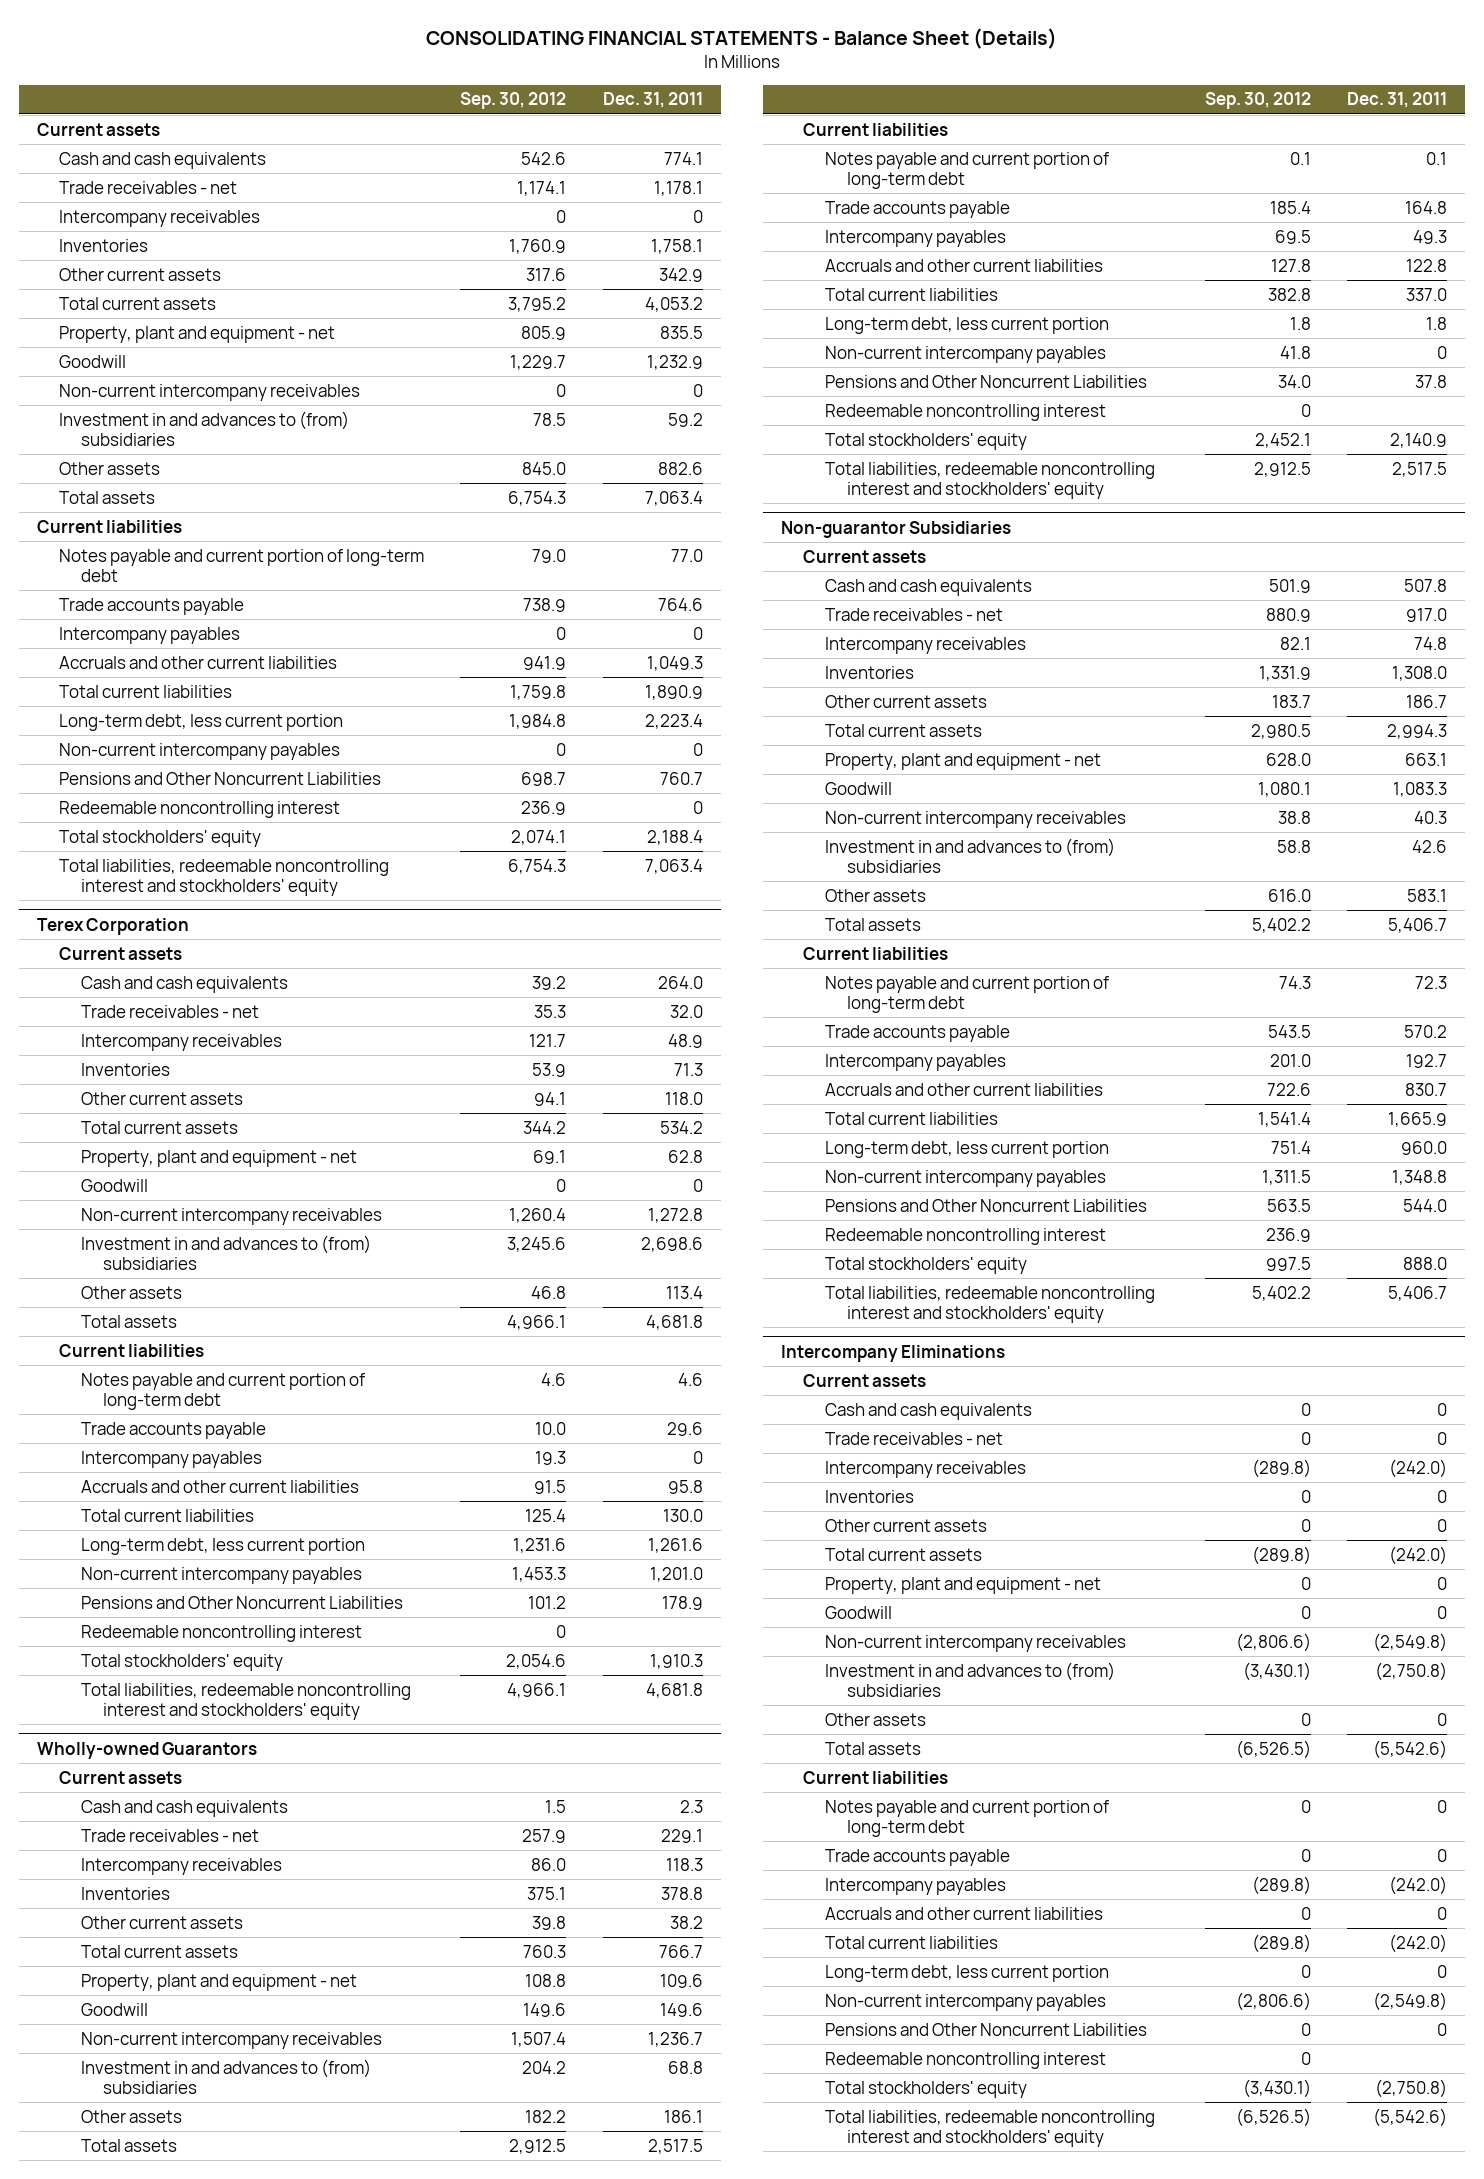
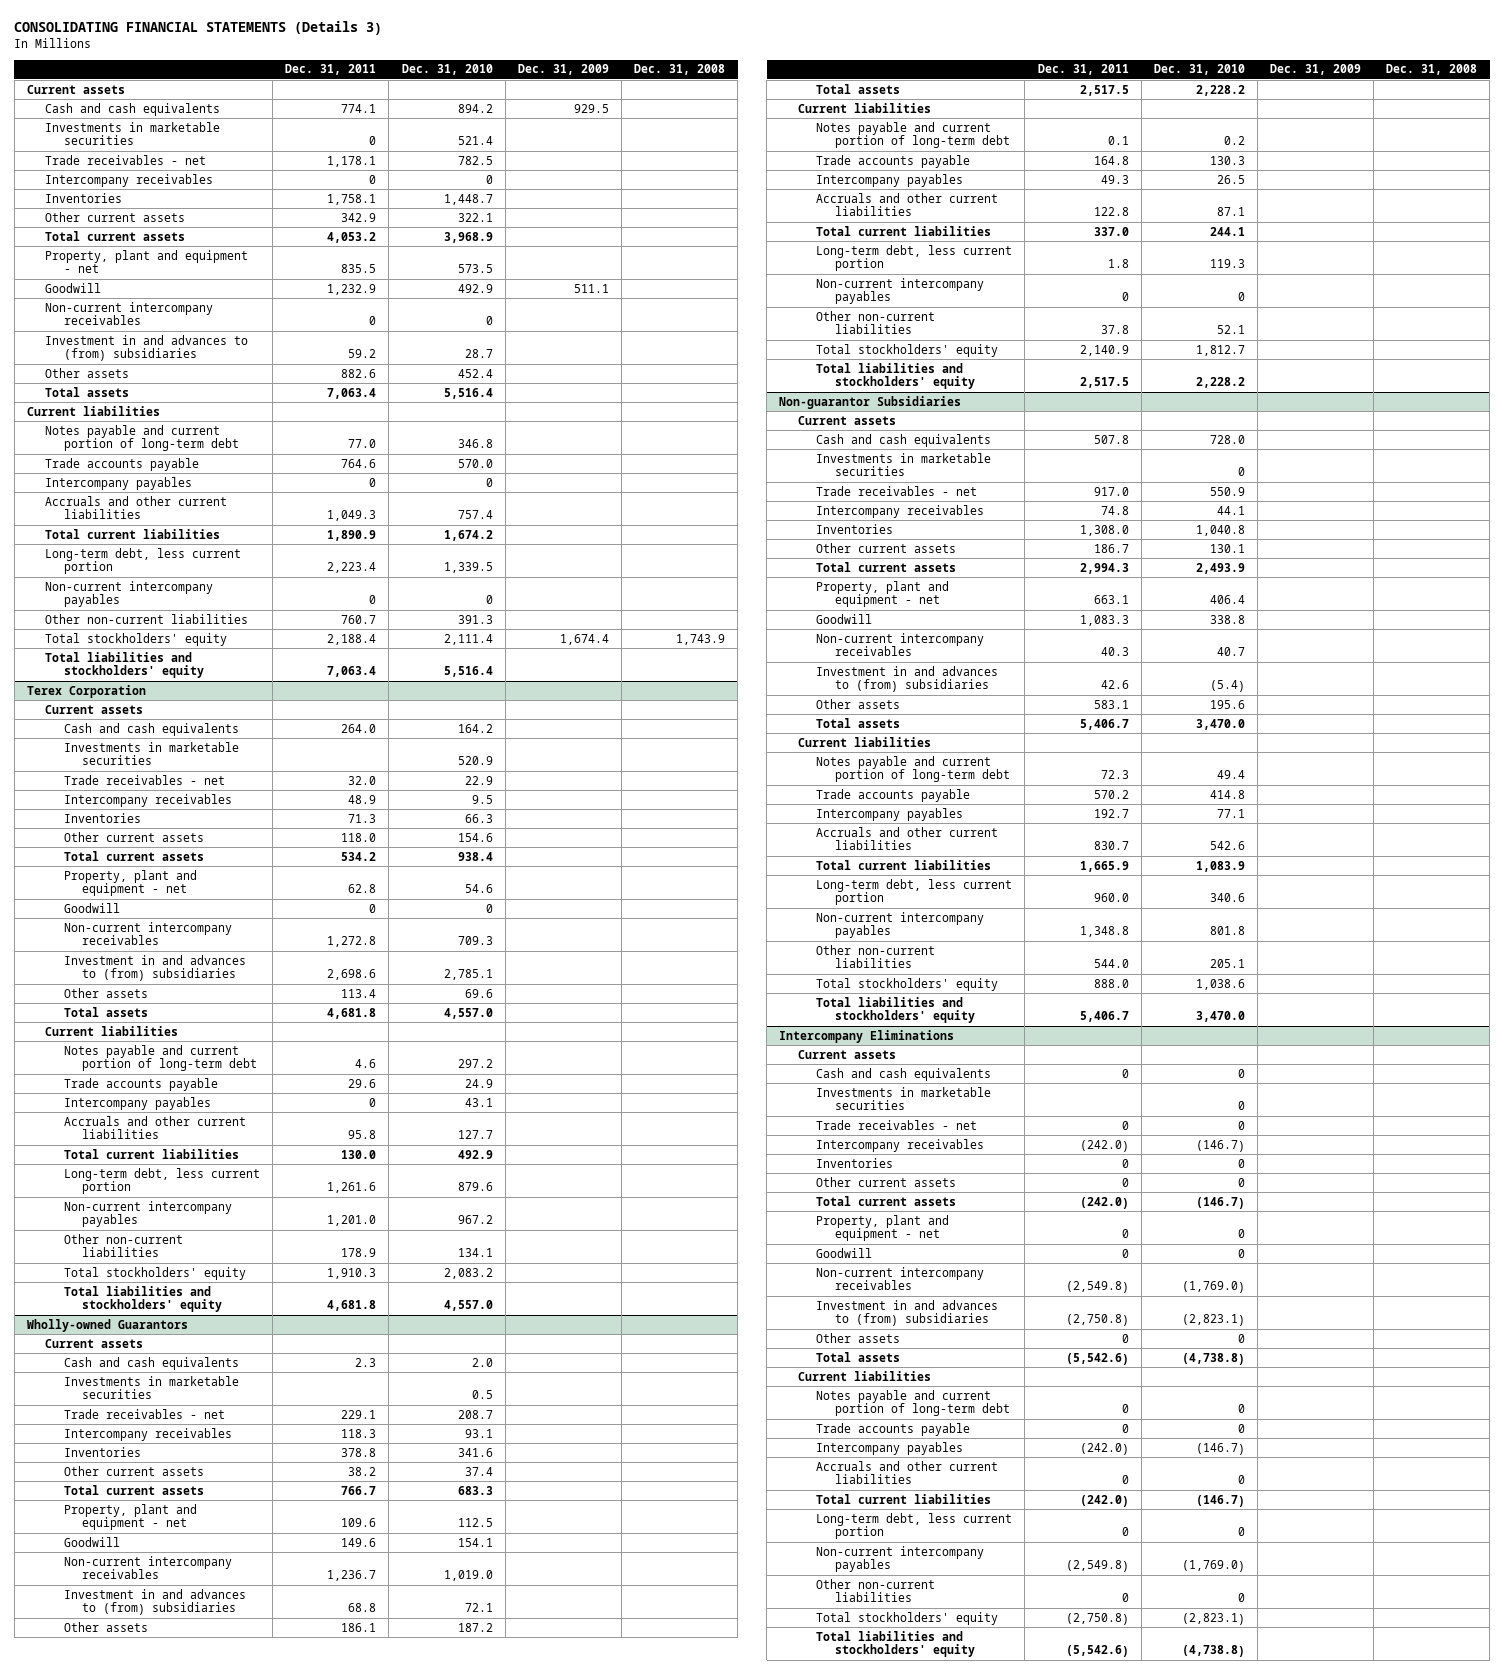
- CONSOLIDATING FINANCIAL STATEMENTS - Balance Sheet (Details)
+ CONSOLIDATING FINANCIAL STATEMENTS (Details 3)
- | Sep. 30, 2012 | Dec. 31, 2011
+ | Dec. 31, 2011 | Dec. 31, 2010 | Dec. 31, 2009 | Dec. 31, 2008
+ Investments in marketable securities | 0 | 521.4 | |
- Pensions and Other Noncurrent Liabilities | 698.7 | 760.7
- Redeemable noncontrolling interest | 236.9 | 0
+ Other non-current liabilities | 760.7 | 391.3 | |
- Total liabilities, redeemable noncontrolling interest and stockholders' equity | 6,754.3 | 7,063.4
+ Total liabilities and stockholders' equity | 7,063.4 | 5,516.4 | |
@ Terex Corporation
+ Investments in marketable securities | | 520.9 | |
- Pensions and Other Noncurrent Liabilities | 101.2 | 178.9
- Redeemable noncontrolling interest | 0 |
+ Other non-current liabilities | 178.9 | 134.1 | |
- Total liabilities, redeemable noncontrolling interest and stockholders' equity | 4,966.1 | 4,681.8
+ Total liabilities and stockholders' equity | 4,681.8 | 4,557.0 | |
@ Wholly-owned Guarantors
+ Investments in marketable securities | | 0.5 | |
- Pensions and Other Noncurrent Liabilities | 34.0 | 37.8
- Redeemable noncontrolling interest | 0 |
+ Other non-current liabilities | 37.8 | 52.1 | |
- Total liabilities, redeemable noncontrolling interest and stockholders' equity | 2,912.5 | 2,517.5
+ Total liabilities and stockholders' equity | 2,517.5 | 2,228.2 | |
@ Non-guarantor Subsidiaries
+ Investments in marketable securities | | 0 | |
- Pensions and Other Noncurrent Liabilities | 563.5 | 544.0
- Redeemable noncontrolling interest | 236.9 |
+ Other non-current liabilities | 544.0 | 205.1 | |
- Total liabilities, redeemable noncontrolling interest and stockholders' equity | 5,402.2 | 5,406.7
+ Total liabilities and stockholders' equity | 5,406.7 | 3,470.0 | |
@ Intercompany Eliminations
+ Investments in marketable securities | | 0 | |
- Pensions and Other Noncurrent Liabilities | 0 | 0
- Redeemable noncontrolling interest | 0 |
+ Other non-current liabilities | 0 | 0 | |
- Total liabilities, redeemable noncontrolling interest and stockholders' equity | (6,526.5) | (5,542.6)
+ Total liabilities and stockholders' equity | (5,542.6) | (4,738.8) | |

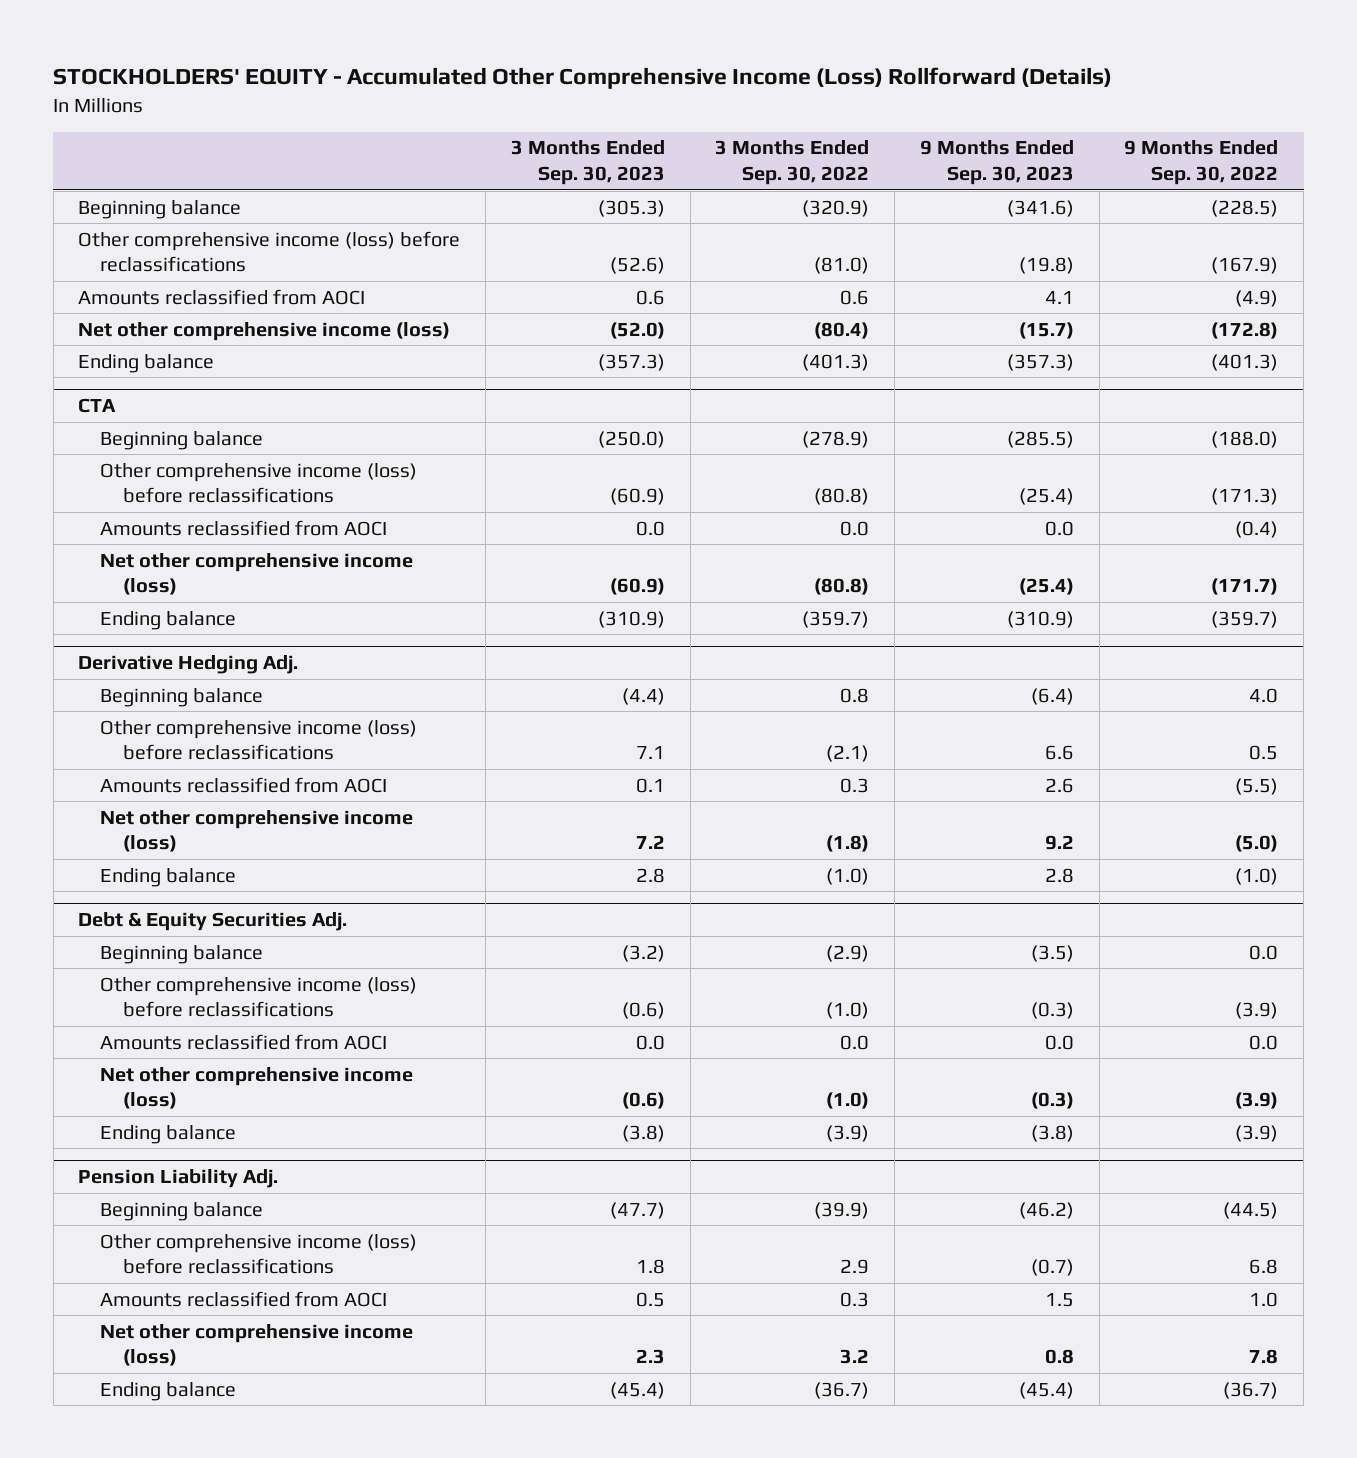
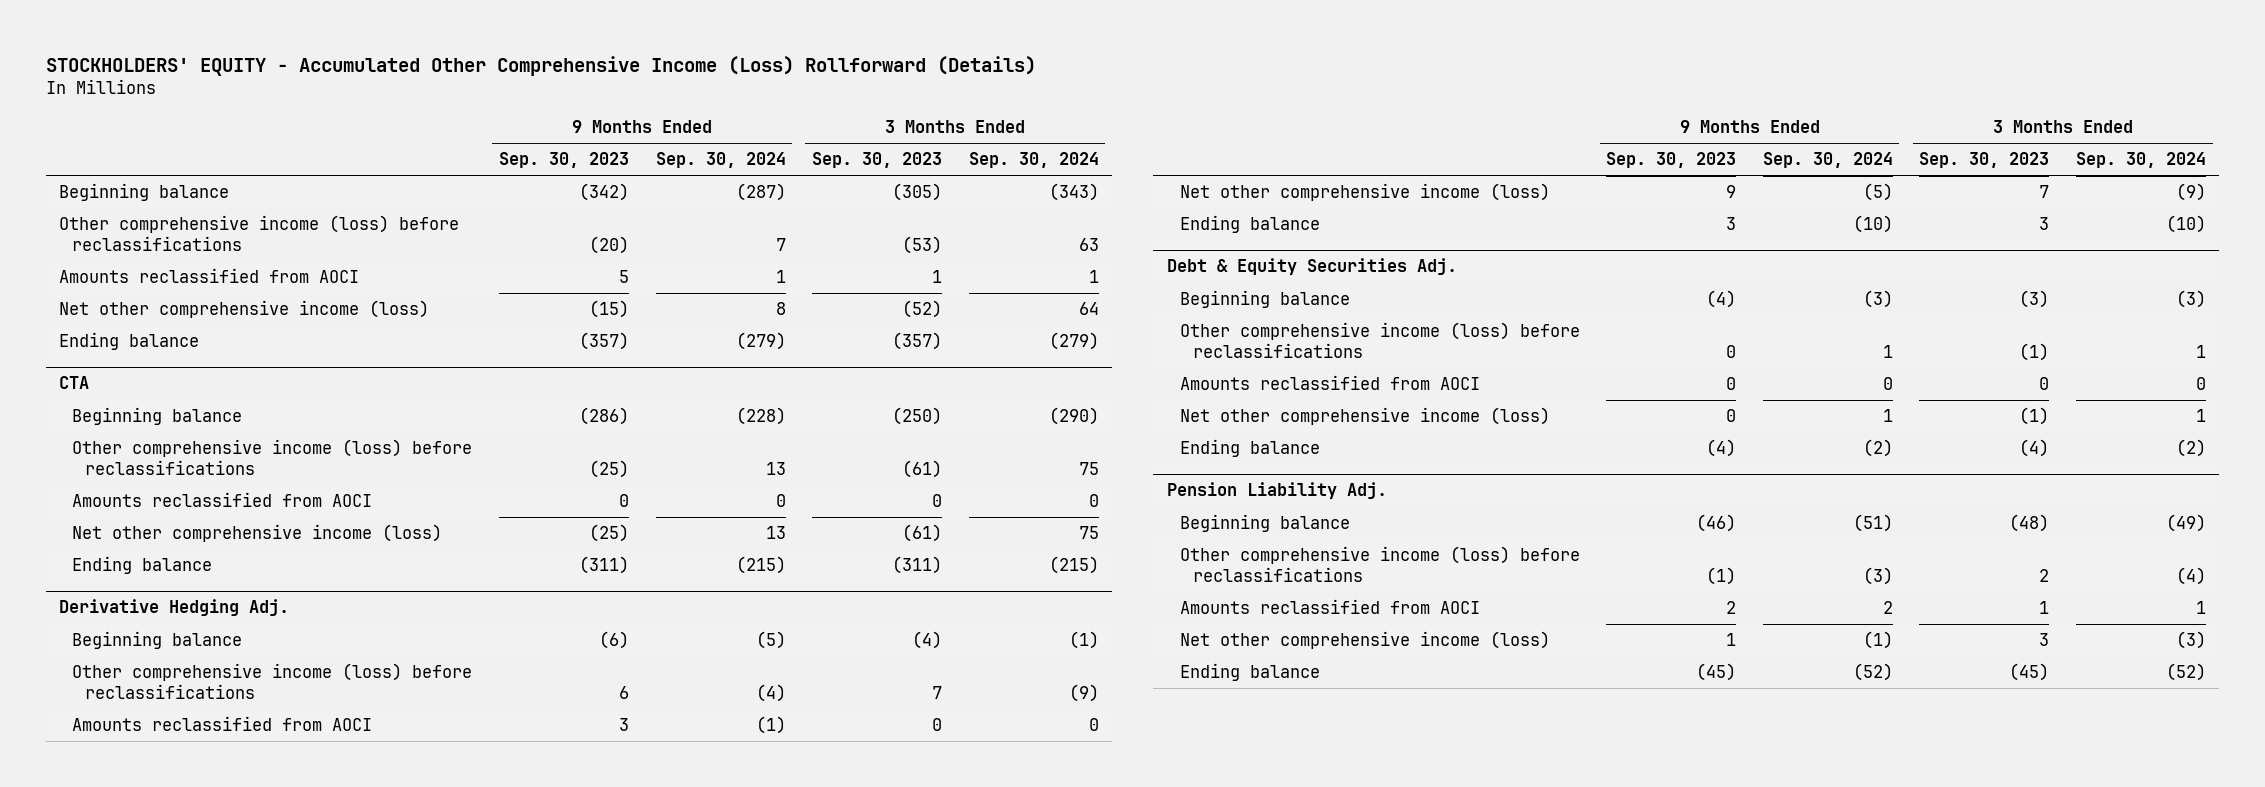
- | 3 Months Ended Sep. 30, 2023 | 3 Months Ended Sep. 30, 2022 | 9 Months Ended Sep. 30, 2023 | 9 Months Ended Sep. 30, 2022
+ | 9 Months Ended Sep. 30, 2023 | 9 Months Ended Sep. 30, 2024 | 3 Months Ended Sep. 30, 2023 | 3 Months Ended Sep. 30, 2024
- Beginning balance | (305.3) | (320.9) | (341.6) | (228.5)
- Other comprehensive income (loss) before reclassifications | (52.6) | (81.0) | (19.8) | (167.9)
- Amounts reclassified from AOCI | 0.6 | 0.6 | 4.1 | (4.9)
- Net other comprehensive income (loss) | (52.0) | (80.4) | (15.7) | (172.8)
- Ending balance | (357.3) | (401.3) | (357.3) | (401.3)
+ Beginning balance | (342) | (287) | (305) | (343)
+ Other comprehensive income (loss) before reclassifications | (20) | 7 | (53) | 63
+ Amounts reclassified from AOCI | 5 | 1 | 1 | 1
+ Net other comprehensive income (loss) | (15) | 8 | (52) | 64
+ Ending balance | (357) | (279) | (357) | (279)
@ CTA
- Beginning balance | (250.0) | (278.9) | (285.5) | (188.0)
- Other comprehensive income (loss) before reclassifications | (60.9) | (80.8) | (25.4) | (171.3)
- Amounts reclassified from AOCI | 0.0 | 0.0 | 0.0 | (0.4)
- Net other comprehensive income (loss) | (60.9) | (80.8) | (25.4) | (171.7)
- Ending balance | (310.9) | (359.7) | (310.9) | (359.7)
+ Beginning balance | (286) | (228) | (250) | (290)
+ Other comprehensive income (loss) before reclassifications | (25) | 13 | (61) | 75
+ Amounts reclassified from AOCI | 0 | 0 | 0 | 0
+ Net other comprehensive income (loss) | (25) | 13 | (61) | 75
+ Ending balance | (311) | (215) | (311) | (215)
@ Derivative Hedging Adj.
- Beginning balance | (4.4) | 0.8 | (6.4) | 4.0
- Other comprehensive income (loss) before reclassifications | 7.1 | (2.1) | 6.6 | 0.5
- Amounts reclassified from AOCI | 0.1 | 0.3 | 2.6 | (5.5)
- Net other comprehensive income (loss) | 7.2 | (1.8) | 9.2 | (5.0)
- Ending balance | 2.8 | (1.0) | 2.8 | (1.0)
+ Beginning balance | (6) | (5) | (4) | (1)
+ Other comprehensive income (loss) before reclassifications | 6 | (4) | 7 | (9)
+ Amounts reclassified from AOCI | 3 | (1) | 0 | 0
+ Net other comprehensive income (loss) | 9 | (5) | 7 | (9)
+ Ending balance | 3 | (10) | 3 | (10)
@ Debt & Equity Securities Adj.
- Beginning balance | (3.2) | (2.9) | (3.5) | 0.0
- Other comprehensive income (loss) before reclassifications | (0.6) | (1.0) | (0.3) | (3.9)
- Amounts reclassified from AOCI | 0.0 | 0.0 | 0.0 | 0.0
- Net other comprehensive income (loss) | (0.6) | (1.0) | (0.3) | (3.9)
- Ending balance | (3.8) | (3.9) | (3.8) | (3.9)
+ Beginning balance | (4) | (3) | (3) | (3)
+ Other comprehensive income (loss) before reclassifications | 0 | 1 | (1) | 1
+ Amounts reclassified from AOCI | 0 | 0 | 0 | 0
+ Net other comprehensive income (loss) | 0 | 1 | (1) | 1
+ Ending balance | (4) | (2) | (4) | (2)
@ Pension Liability Adj.
- Beginning balance | (47.7) | (39.9) | (46.2) | (44.5)
- Other comprehensive income (loss) before reclassifications | 1.8 | 2.9 | (0.7) | 6.8
- Amounts reclassified from AOCI | 0.5 | 0.3 | 1.5 | 1.0
- Net other comprehensive income (loss) | 2.3 | 3.2 | 0.8 | 7.8
- Ending balance | (45.4) | (36.7) | (45.4) | (36.7)
+ Beginning balance | (46) | (51) | (48) | (49)
+ Other comprehensive income (loss) before reclassifications | (1) | (3) | 2 | (4)
+ Amounts reclassified from AOCI | 2 | 2 | 1 | 1
+ Net other comprehensive income (loss) | 1 | (1) | 3 | (3)
+ Ending balance | (45) | (52) | (45) | (52)

